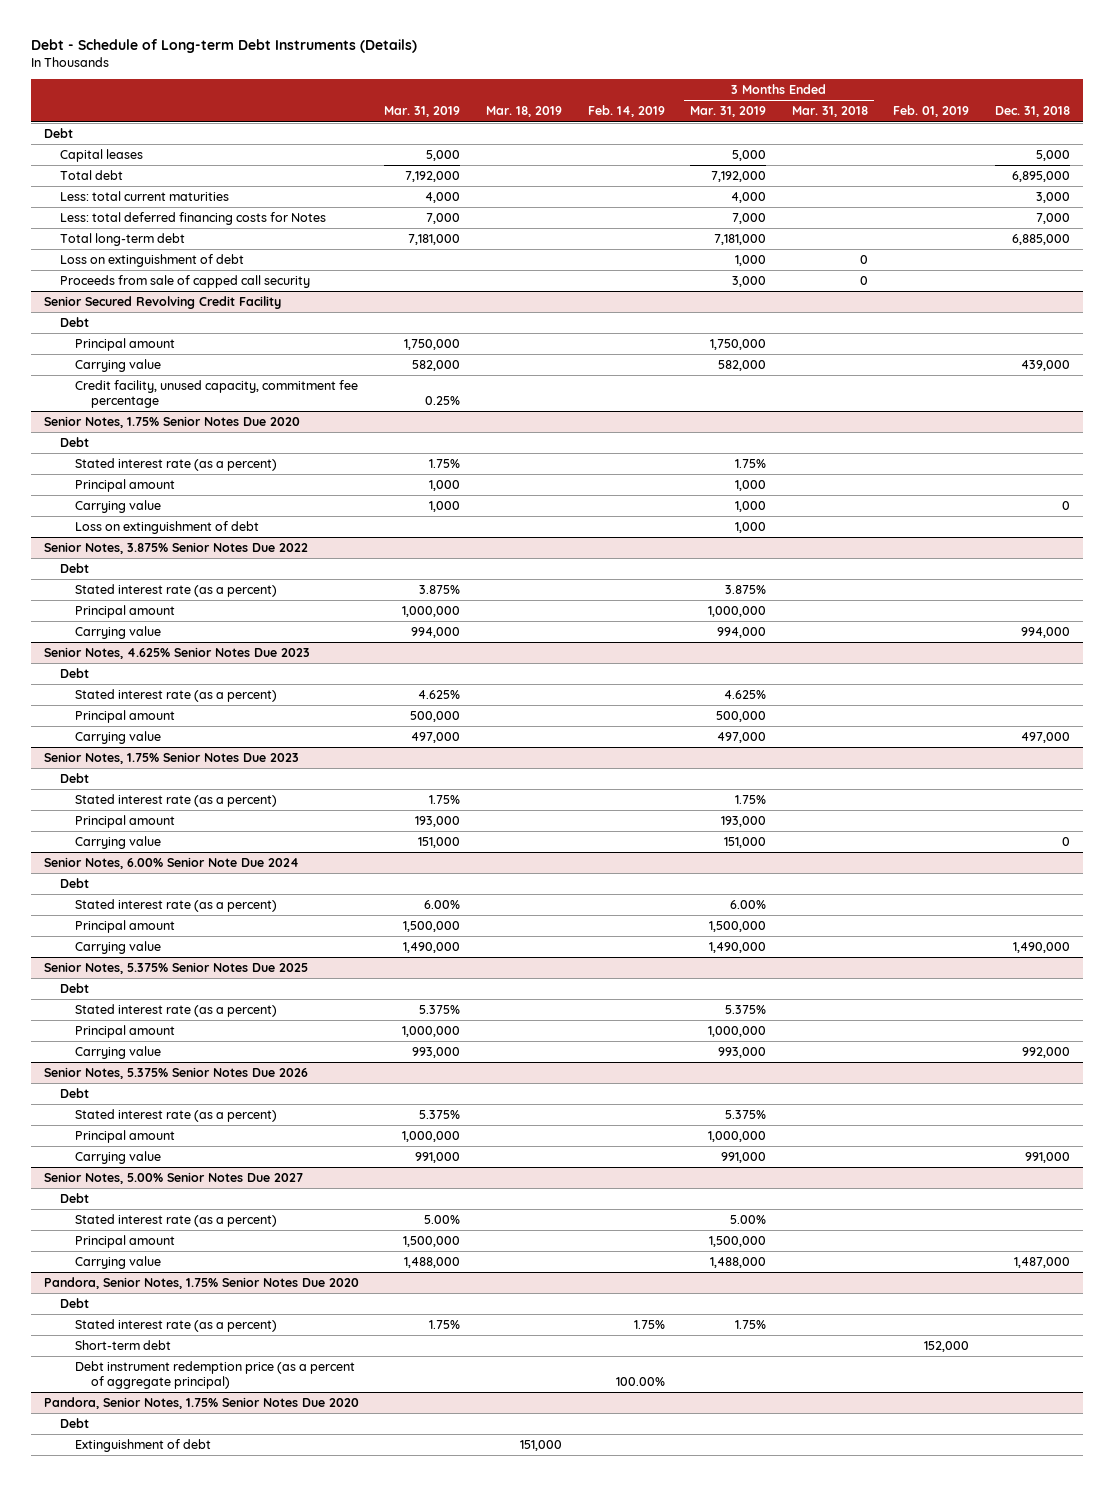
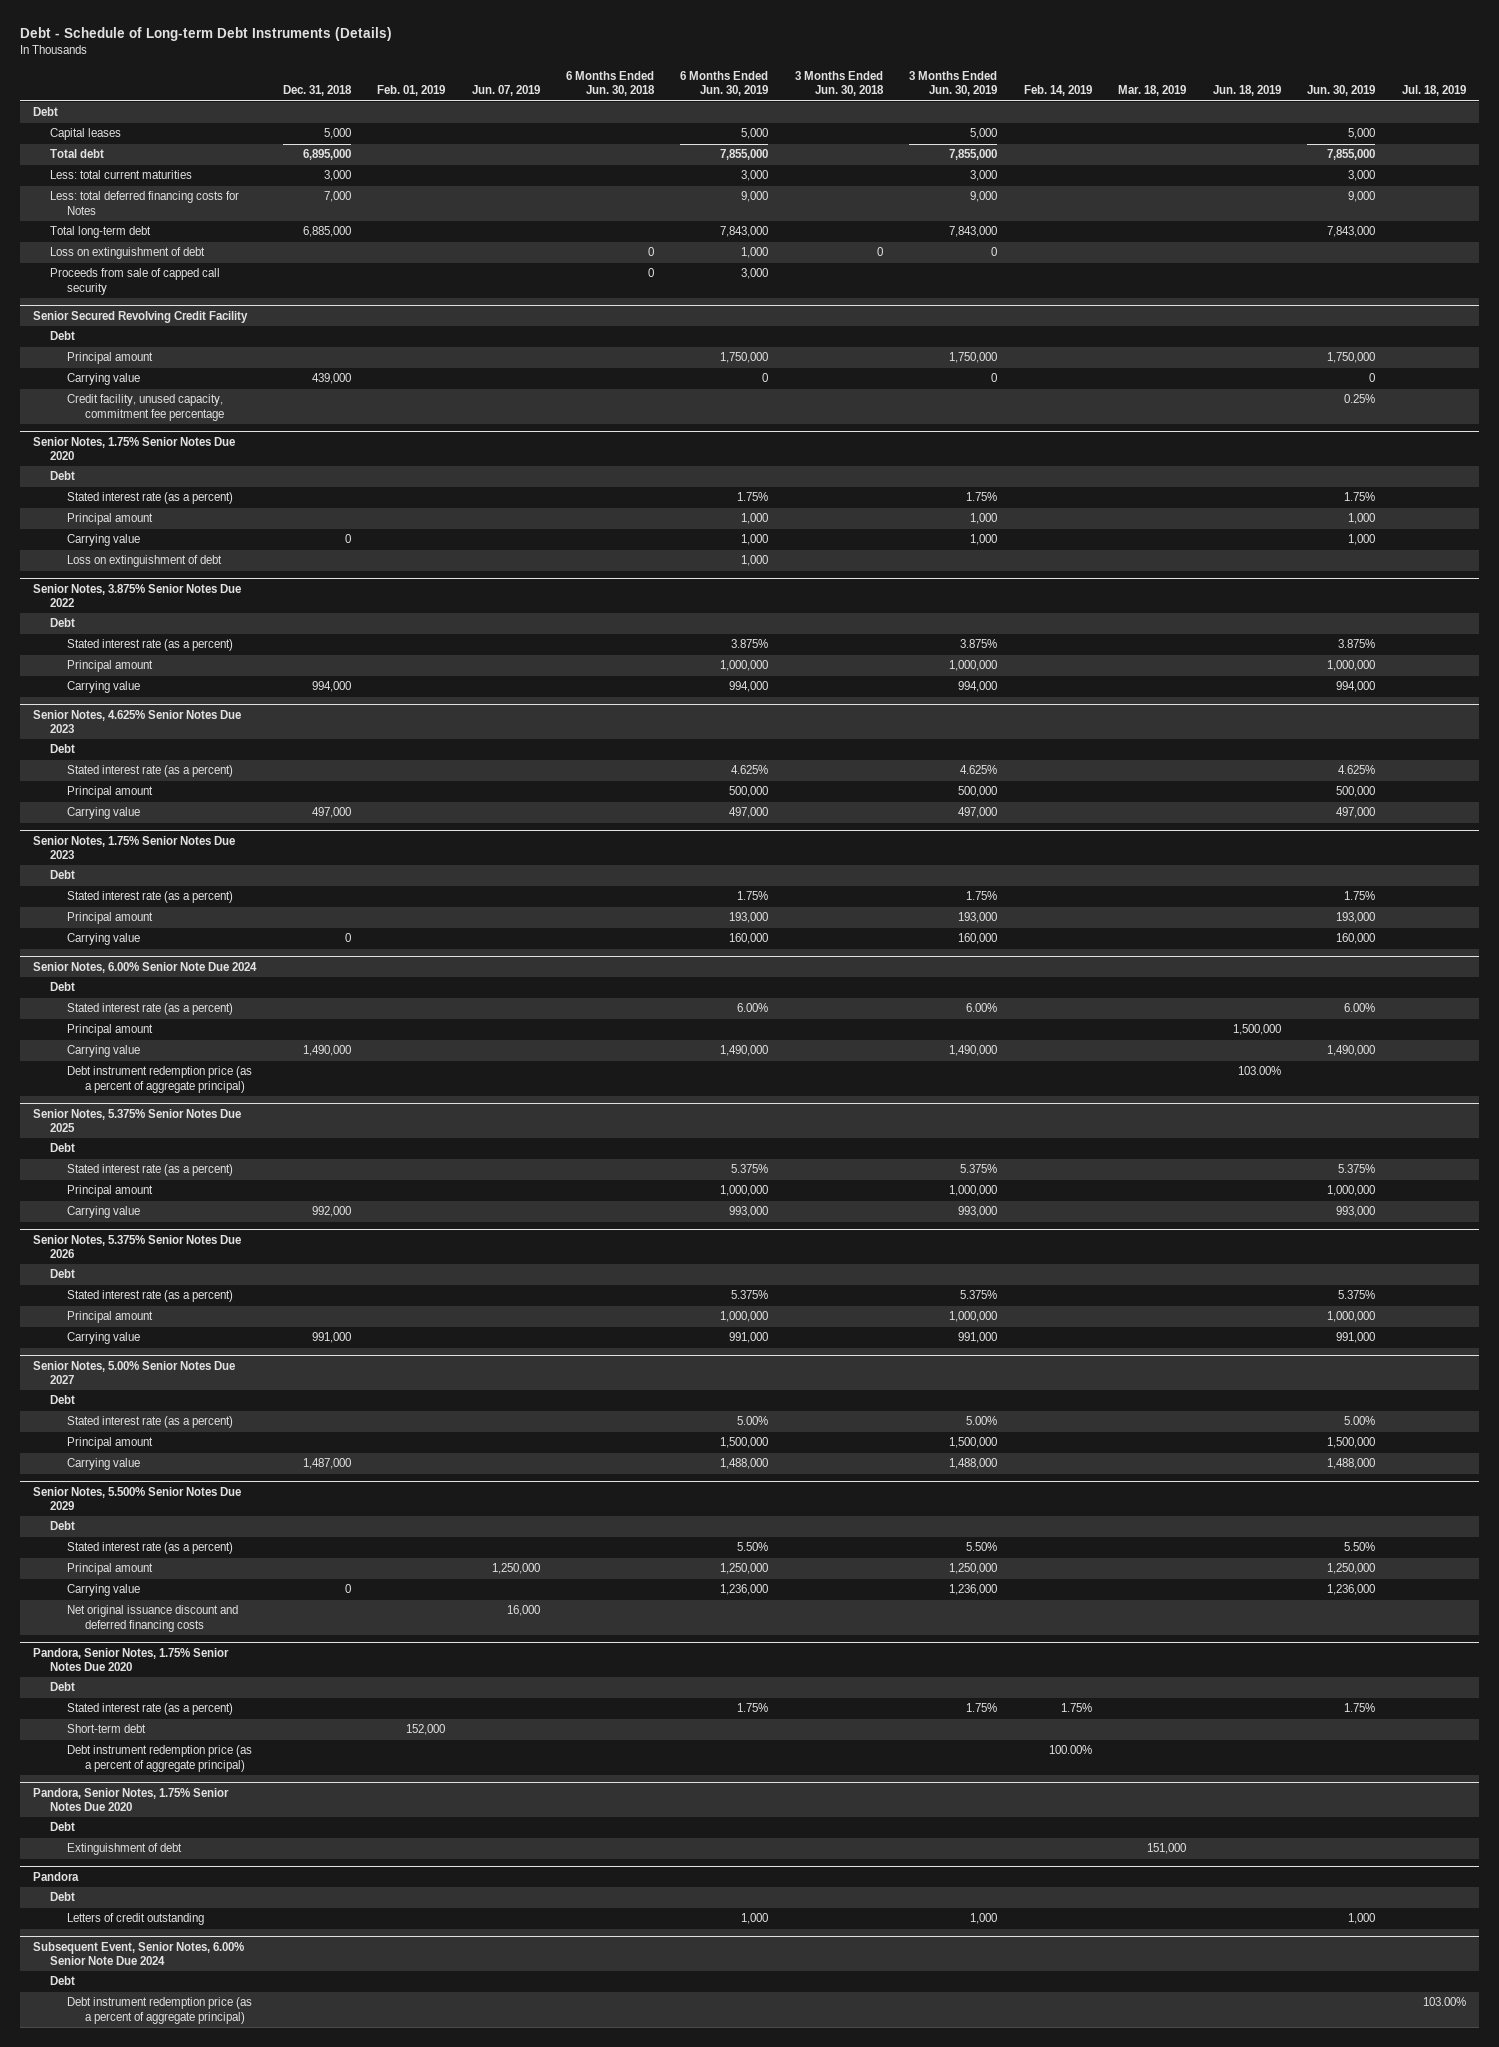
- | Mar. 31, 2019 | Mar. 18, 2019 | Feb. 14, 2019 | 3 Months Ended Mar. 31, 2019 | 3 Months Ended Mar. 31, 2018 | Feb. 01, 2019 | Dec. 31, 2018
+ | Dec. 31, 2018 | Feb. 01, 2019 | Jun. 07, 2019 | 6 Months Ended Jun. 30, 2018 | 6 Months Ended Jun. 30, 2019 | 3 Months Ended Jun. 30, 2018 | 3 Months Ended Jun. 30, 2019 | Feb. 14, 2019 | Mar. 18, 2019 | Jun. 18, 2019 | Jun. 30, 2019 | Jul. 18, 2019
@ Senior Notes, 6.00% Senior Note Due 2024
+ Debt instrument redemption price (as a percent of aggregate principal) | | | | | | | | | | 103.00% | |
+ Senior Notes, 5.500% Senior Notes Due 2029
+ Debt
+ Stated interest rate (as a percent) | | | | | 5.50% | | 5.50% | | | | 5.50% |
+ Principal amount | | | 1,250,000 | | 1,250,000 | | 1,250,000 | | | | 1,250,000 |
+ Carrying value | 0 | | | | 1,236,000 | | 1,236,000 | | | | 1,236,000 |
+ Net original issuance discount and deferred financing costs | | | 16,000 | | | | | | | | |
+ Pandora
+ Debt
+ Letters of credit outstanding | | | | | 1,000 | | 1,000 | | | | 1,000 |
+ Subsequent Event, Senior Notes, 6.00% Senior Note Due 2024
+ Debt
+ Debt instrument redemption price (as a percent of aggregate principal) | | | | | | | | | | | | 103.00%

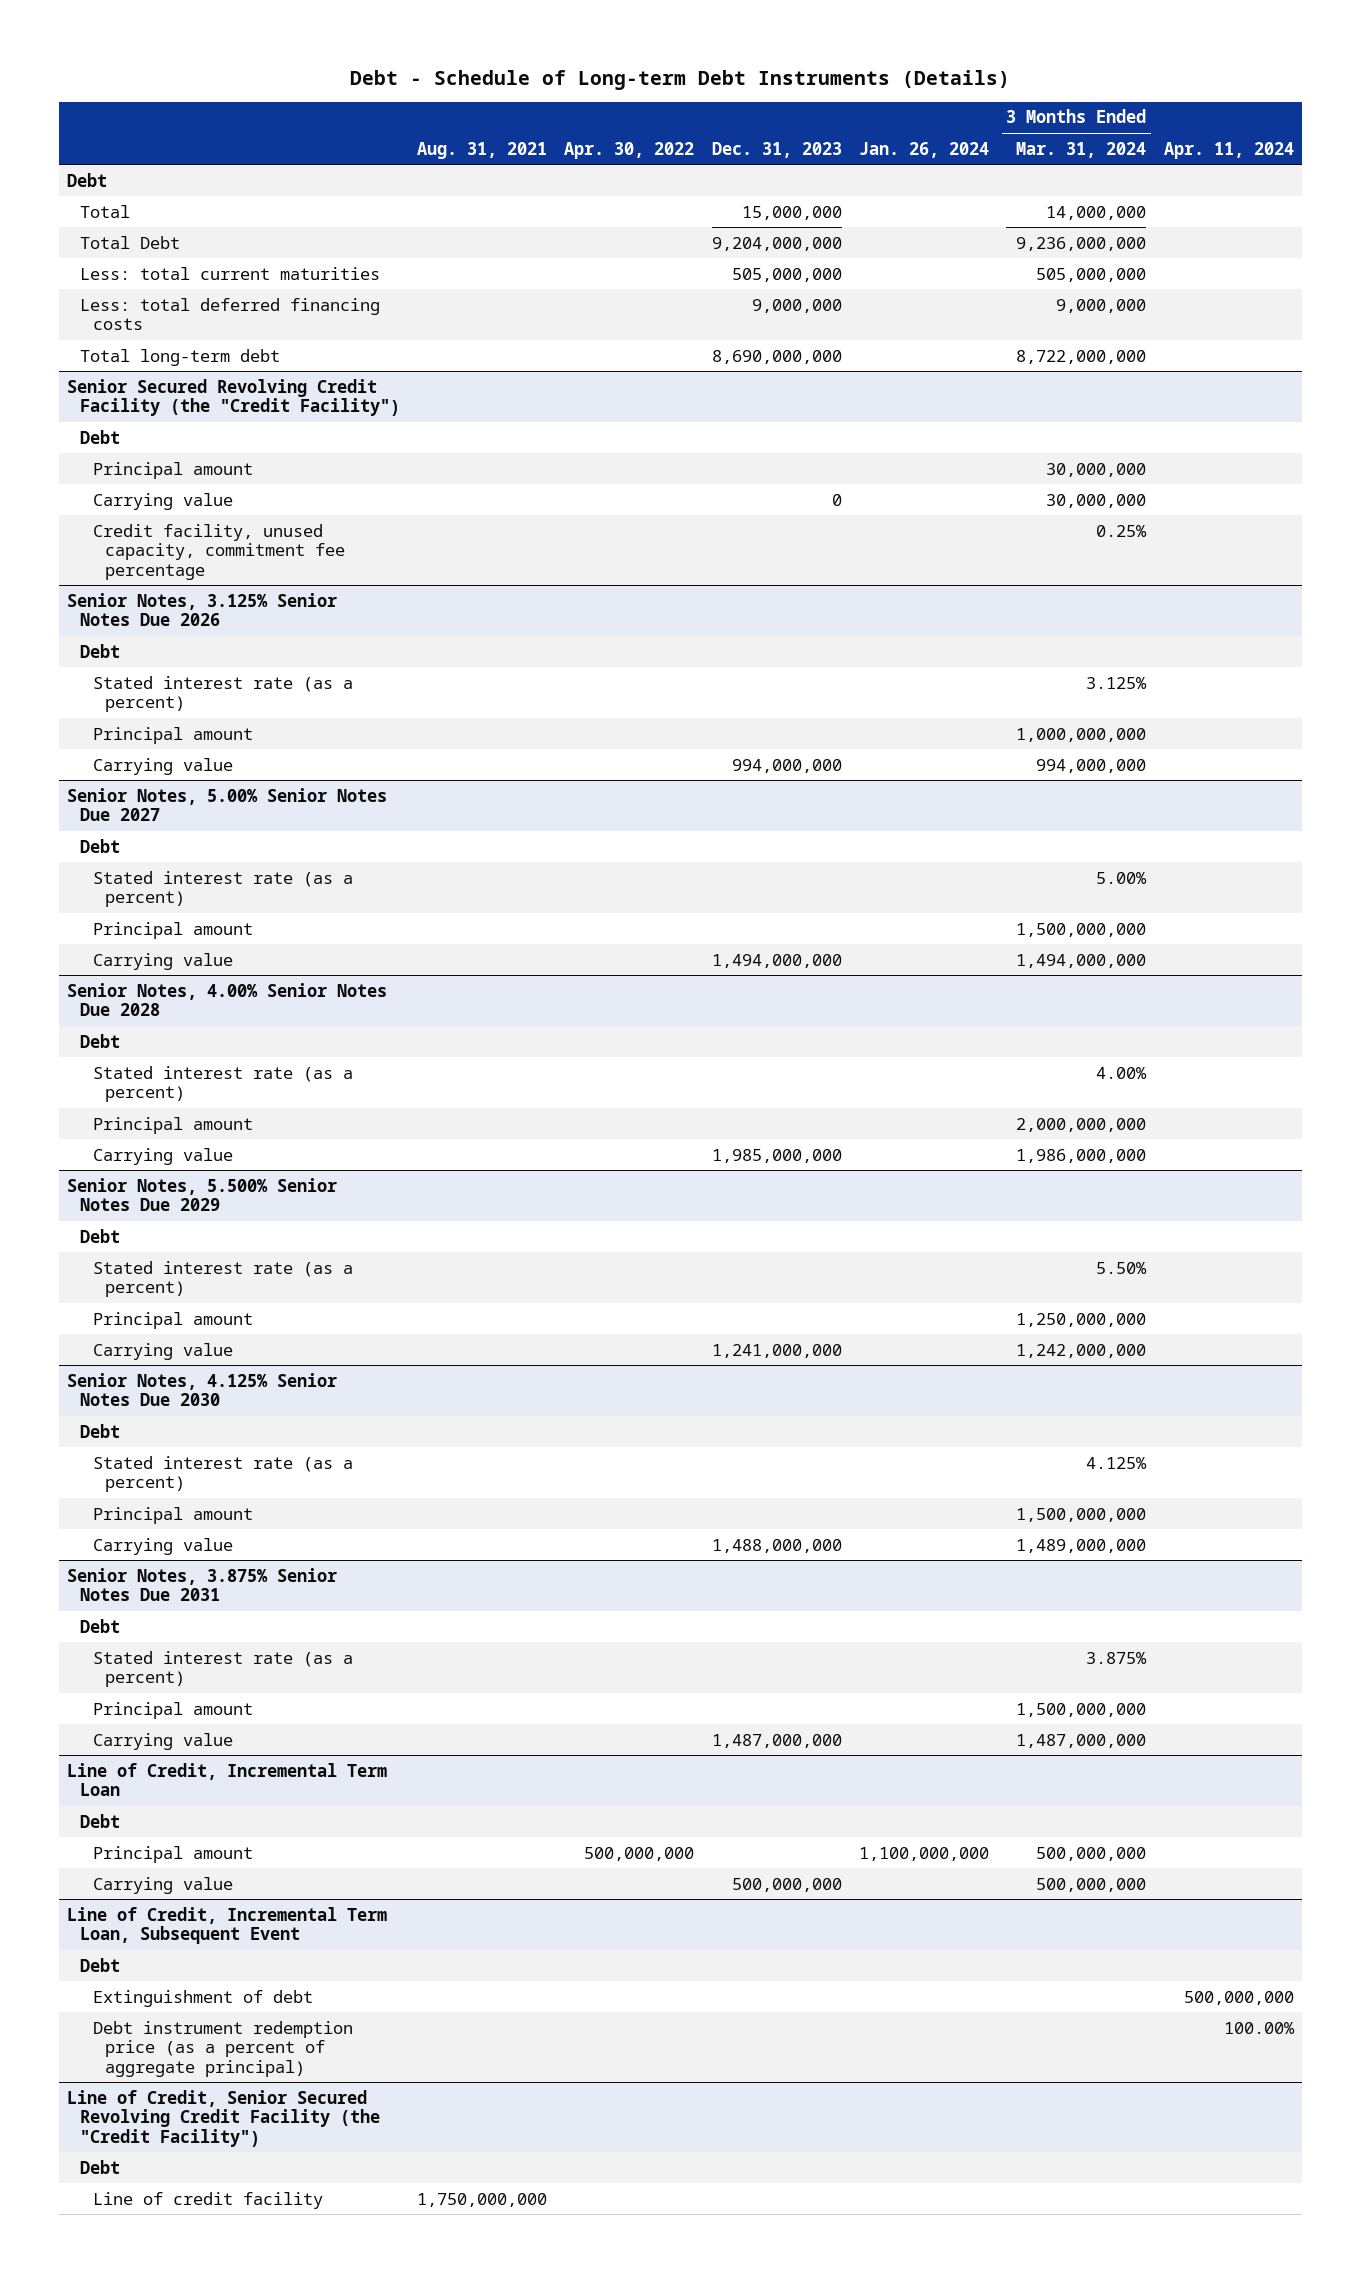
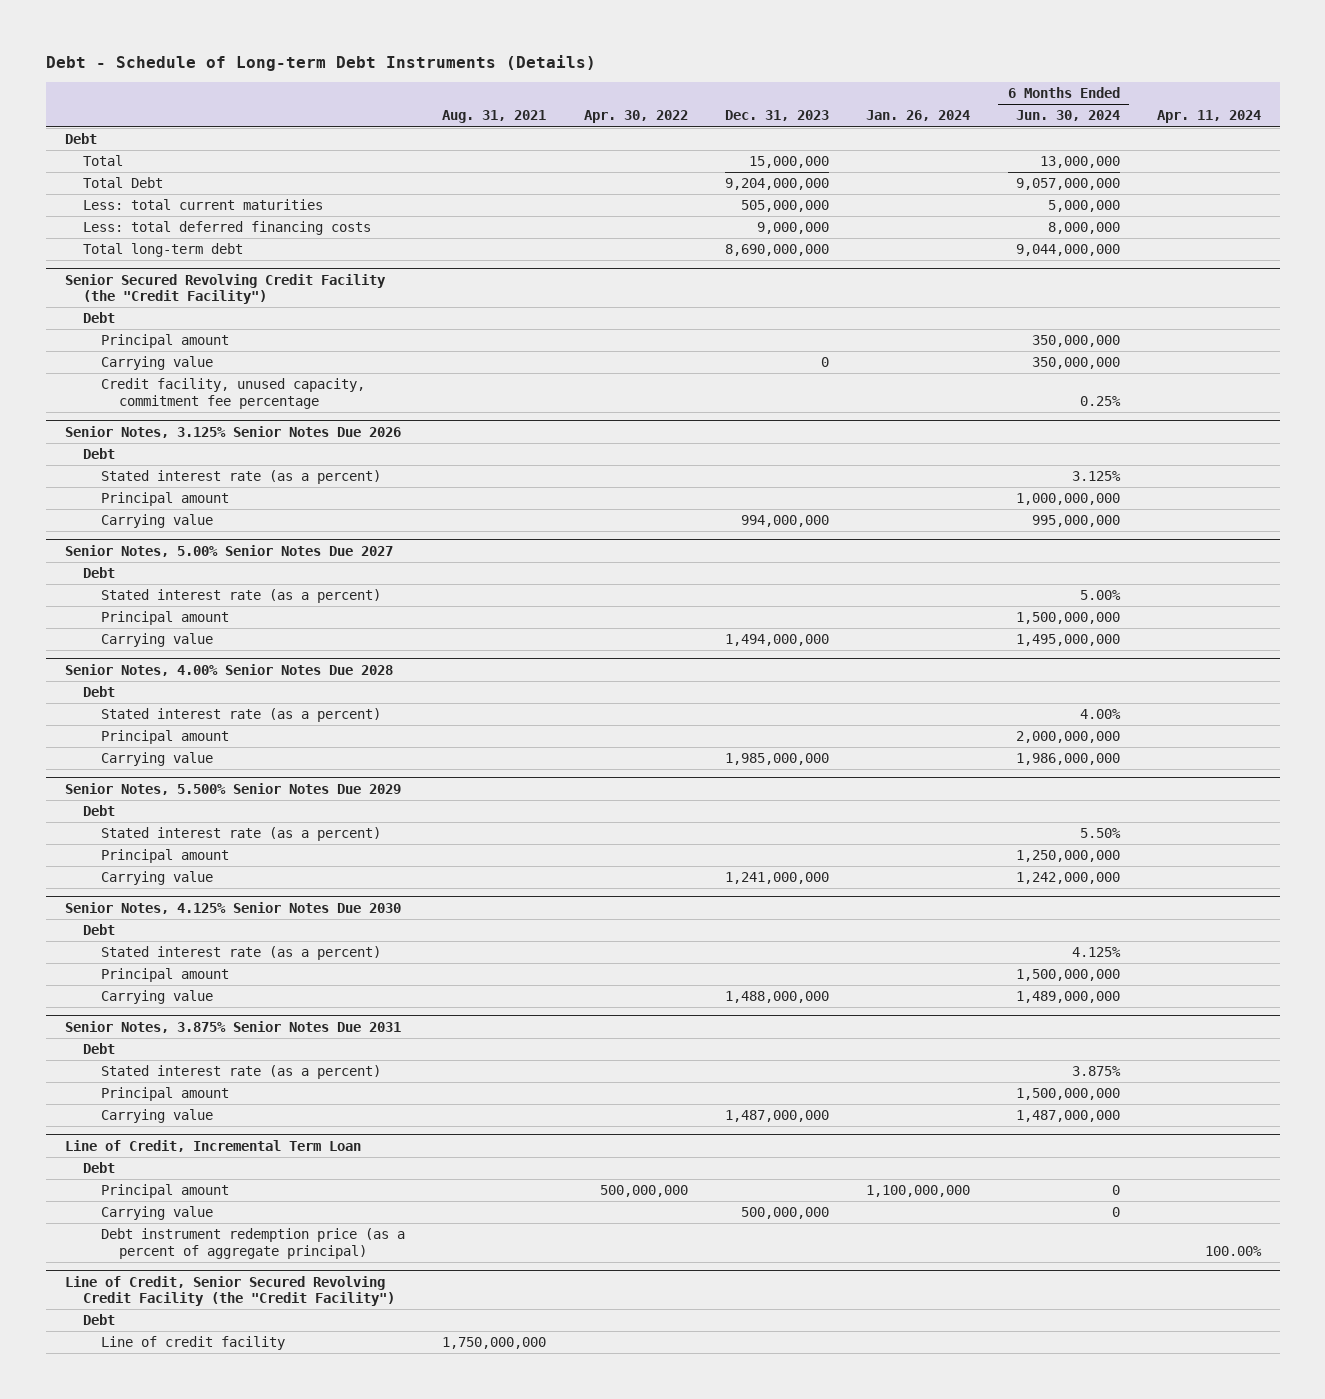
- | Aug. 31, 2021 | Apr. 30, 2022 | Dec. 31, 2023 | Jan. 26, 2024 | 3 Months Ended Mar. 31, 2024 | Apr. 11, 2024
+ | Aug. 31, 2021 | Apr. 30, 2022 | Dec. 31, 2023 | Jan. 26, 2024 | 6 Months Ended Jun. 30, 2024 | Apr. 11, 2024
- Line of Credit, Incremental Term Loan, Subsequent Event
- Debt
- Extinguishment of debt | | | | | | 500,000,000
- Debt instrument redemption price (as a percent of aggregate principal) | | | | | | 100.00%
@ Line of Credit, Incremental Term Loan
+ Debt instrument redemption price (as a percent of aggregate principal) | | | | | | 100.00%

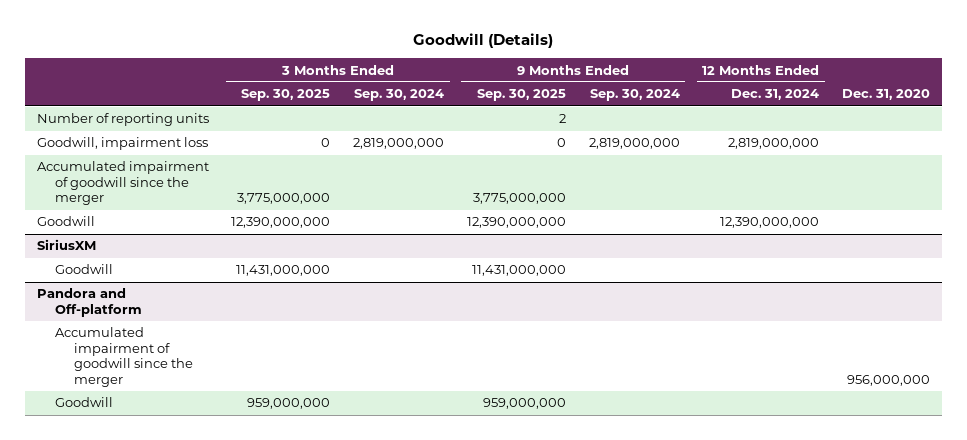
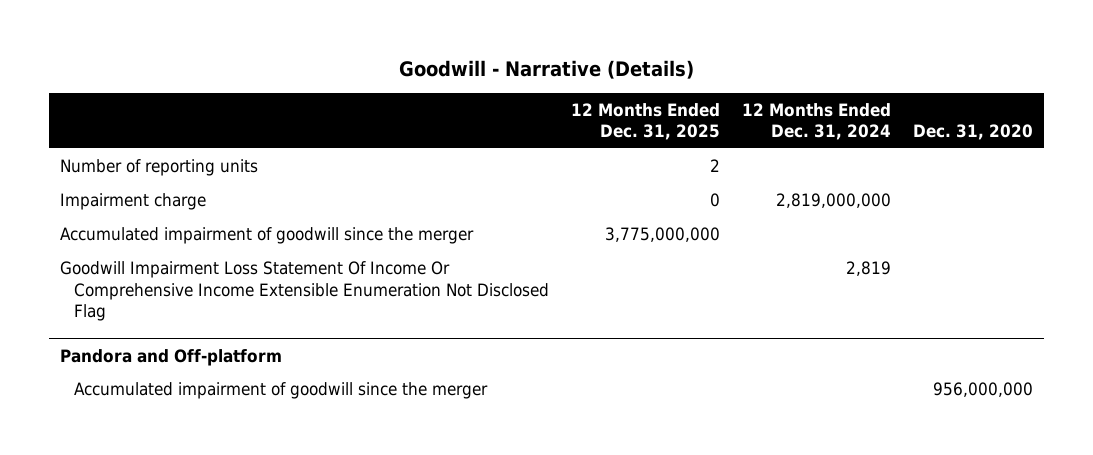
- Goodwill (Details)
+ Goodwill - Narrative (Details)
- | 3 Months Ended Sep. 30, 2025 | 3 Months Ended Sep. 30, 2024 | 9 Months Ended Sep. 30, 2025 | 9 Months Ended Sep. 30, 2024 | 12 Months Ended Dec. 31, 2024 | Dec. 31, 2020
+ | 12 Months Ended Dec. 31, 2025 | 12 Months Ended Dec. 31, 2024 | Dec. 31, 2020
- Goodwill, impairment loss | 0 | 2,819,000,000 | 0 | 2,819,000,000 | 2,819,000,000 |
+ Impairment charge | 0 | 2,819,000,000 |
- Goodwill | 12,390,000,000 | | 12,390,000,000 | | 12,390,000,000 |
- SiriusXM
- Goodwill | 11,431,000,000 | | 11,431,000,000 | | |
+ Goodwill Impairment Loss Statement Of Income Or Comprehensive Income Extensible Enumeration Not Disclosed Flag | | 2,819 |
@ Pandora and Off-platform
- Goodwill | 959,000,000 | | 959,000,000 | | |

